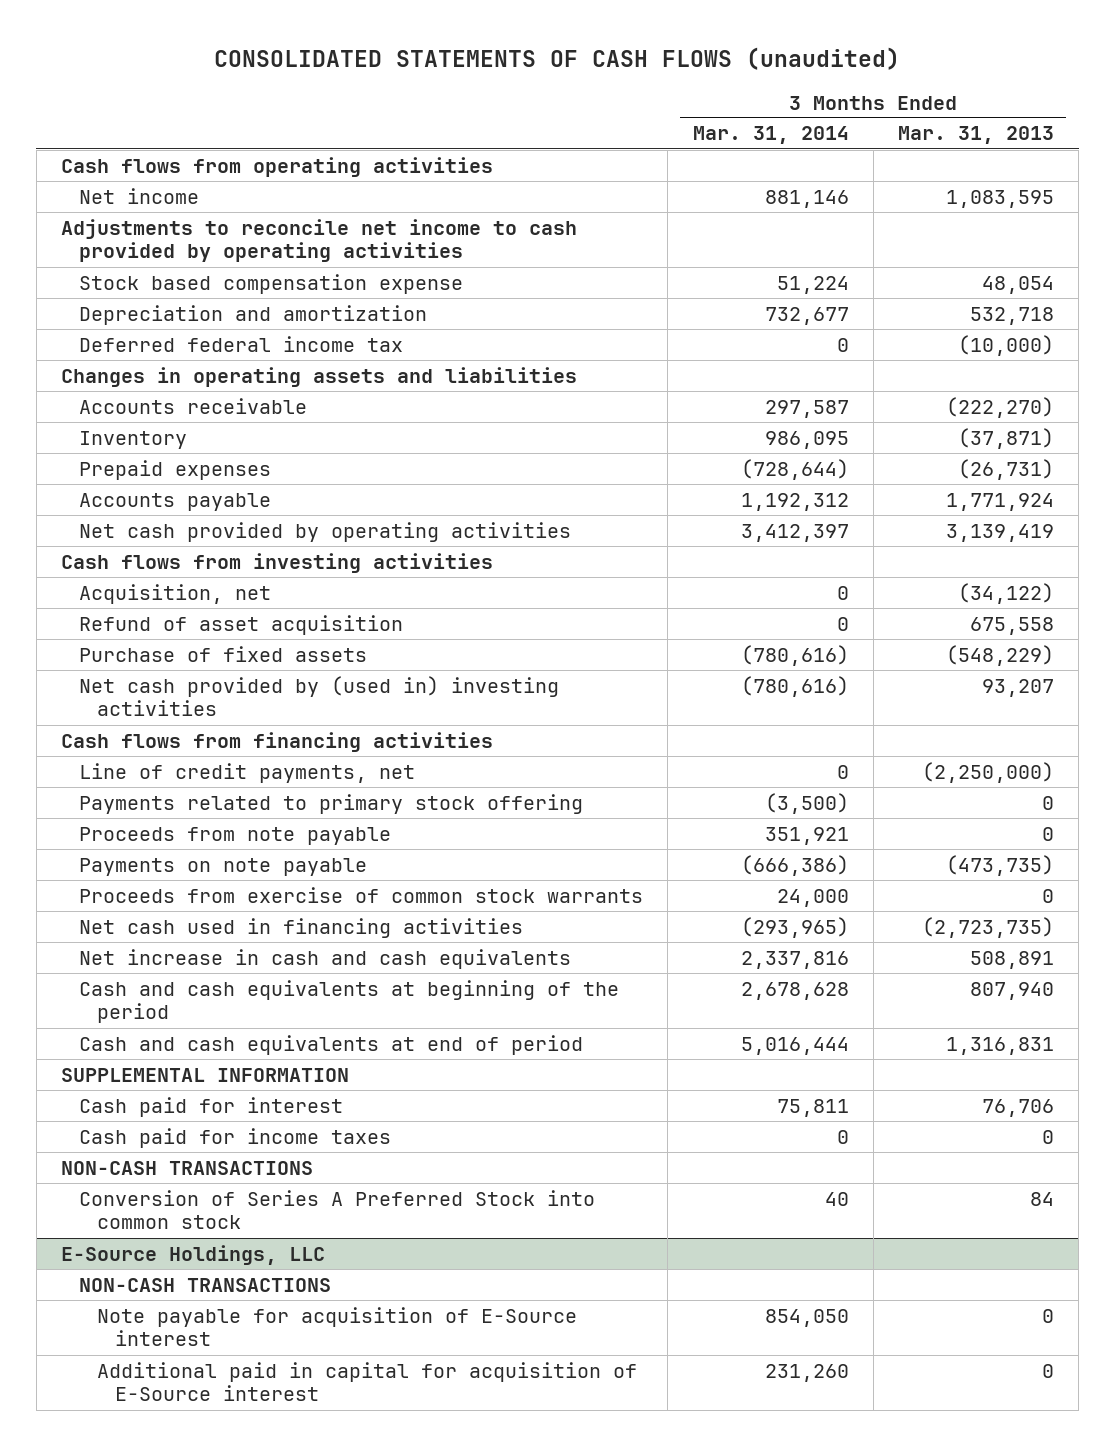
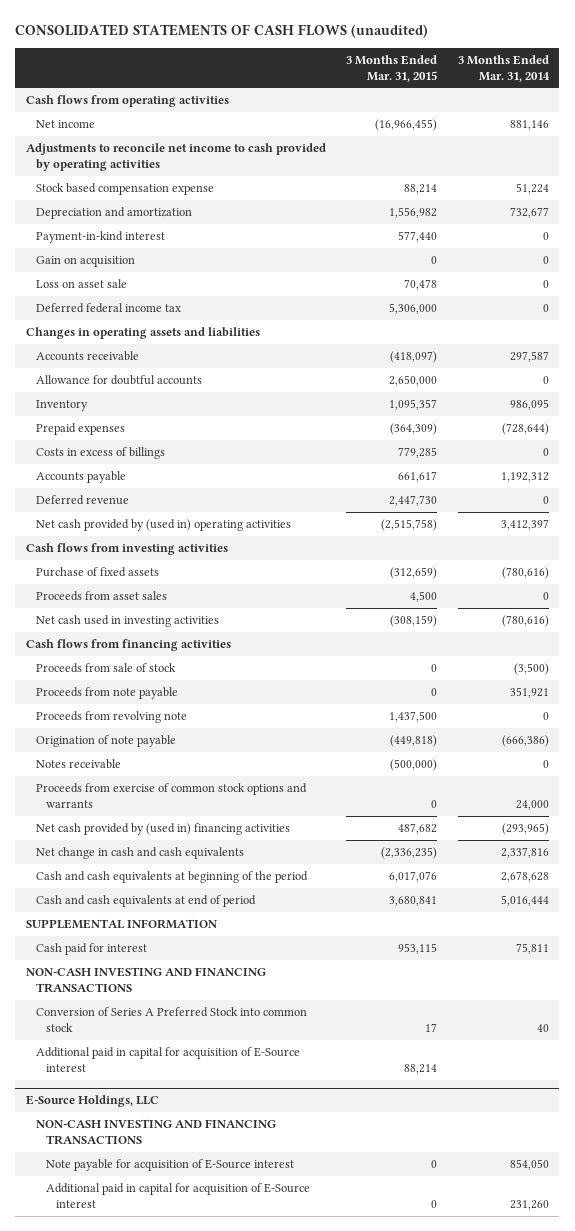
- | 3 Months Ended Mar. 31, 2014 | 3 Months Ended Mar. 31, 2013
+ | 3 Months Ended Mar. 31, 2015 | 3 Months Ended Mar. 31, 2014
+ Payment-in-kind interest | 577,440 | 0
+ Gain on acquisition | 0 | 0
+ Loss on asset sale | 70,478 | 0
+ Allowance for doubtful accounts | 2,650,000 | 0
+ Costs in excess of billings | 779,285 | 0
- Net cash provided by operating activities | 3,412,397 | 3,139,419
+ Deferred revenue | 2,447,730 | 0
+ Net cash provided by (used in) operating activities | (2,515,758) | 3,412,397
- Acquisition, net | 0 | (34,122)
- Refund of asset acquisition | 0 | 675,558
- Net cash provided by (used in) investing activities | (780,616) | 93,207
+ Proceeds from asset sales | 4,500 | 0
+ Net cash used in investing activities | (308,159) | (780,616)
- Line of credit payments, net | 0 | (2,250,000)
- Payments related to primary stock offering | (3,500) | 0
+ Proceeds from sale of stock | 0 | (3,500)
- Payments on note payable | (666,386) | (473,735)
- Proceeds from exercise of common stock warrants | 24,000 | 0
- Net cash used in financing activities | (293,965) | (2,723,735)
- Net increase in cash and cash equivalents | 2,337,816 | 508,891
+ Proceeds from revolving note | 1,437,500 | 0
+ Origination of note payable | (449,818) | (666,386)
+ Notes receivable | (500,000) | 0
+ Proceeds from exercise of common stock options and warrants | 0 | 24,000
+ Net cash provided by (used in) financing activities | 487,682 | (293,965)
+ Net change in cash and cash equivalents | (2,336,235) | 2,337,816
- Cash paid for income taxes | 0 | 0
- NON-CASH TRANSACTIONS
+ NON-CASH INVESTING AND FINANCING TRANSACTIONS
+ Additional paid in capital for acquisition of E-Source interest | 88,214 |
@ E-Source Holdings, LLC
- NON-CASH TRANSACTIONS
+ NON-CASH INVESTING AND FINANCING TRANSACTIONS

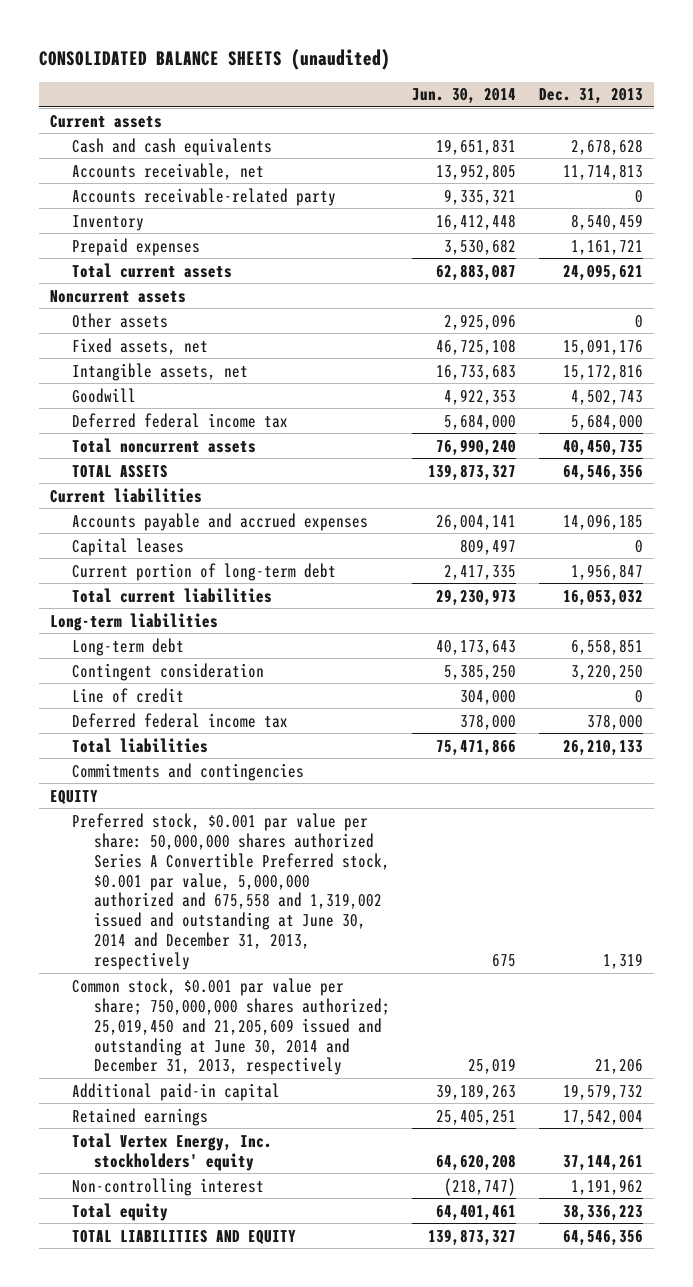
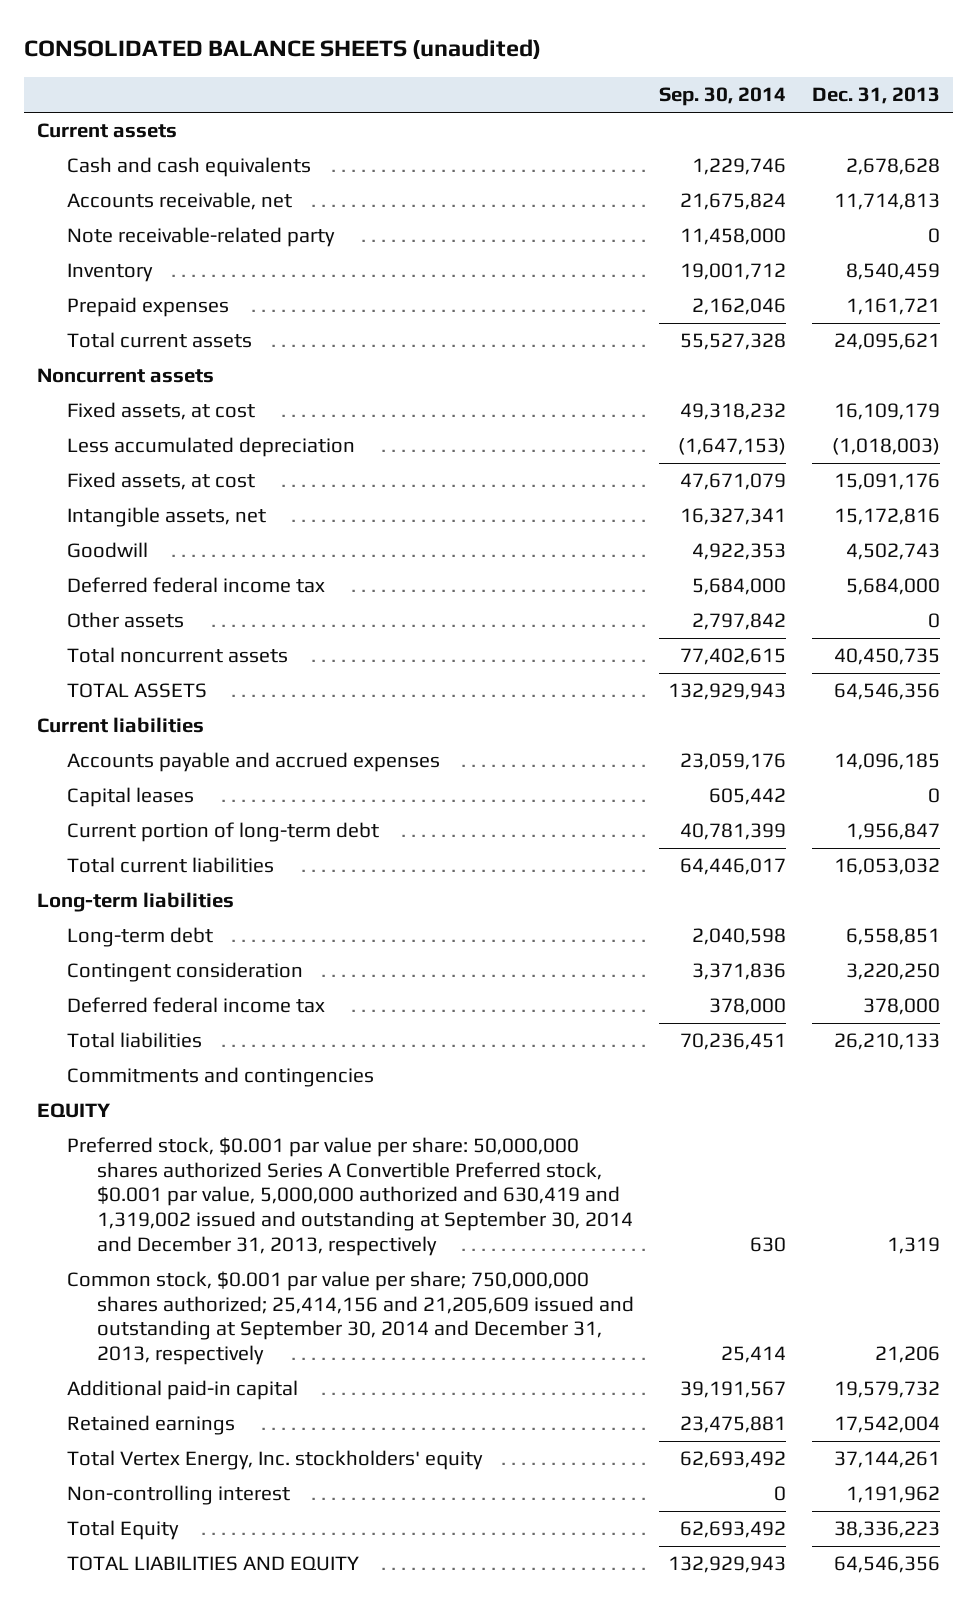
- | Jun. 30, 2014 | Dec. 31, 2013
+ | Sep. 30, 2014 | Dec. 31, 2013
- Accounts receivable-related party | 9,335,321 | 0
+ Note receivable-related party | 11,458,000 | 0
- Fixed assets, net | 46,725,108 | 15,091,176
+ Fixed assets, at cost | 49,318,232 | 16,109,179
+ Less accumulated depreciation | (1,647,153) | (1,018,003)
+ Fixed assets, at cost | 47,671,079 | 15,091,176
moved down: Other assets | 2,797,842 | 0
- Line of credit | 304,000 | 0
- Preferred stock, $0.001 par value per share: 50,000,000 shares authorized Series A Convertible Preferred stock, $0.001 par value, 5,000,000 authorized and 675,558 and 1,319,002 issued and outstanding at June 30, 2014 and December 31, 2013, respectively | 675 | 1,319
- Common stock, $0.001 par value per share; 750,000,000 shares authorized; 25,019,450 and 21,205,609 issued and outstanding at June 30, 2014 and December 31, 2013, respectively | 25,019 | 21,206
+ Preferred stock, $0.001 par value per share: 50,000,000 shares authorized Series A Convertible Preferred stock, $0.001 par value, 5,000,000 authorized and 630,419 and 1,319,002 issued and outstanding at September 30, 2014 and December 31, 2013, respectively | 630 | 1,319
+ Common stock, $0.001 par value per share; 750,000,000 shares authorized; 25,414,156 and 21,205,609 issued and outstanding at September 30, 2014 and December 31, 2013, respectively | 25,414 | 21,206
- Total equity | 64,401,461 | 38,336,223
+ Total Equity | 62,693,492 | 38,336,223

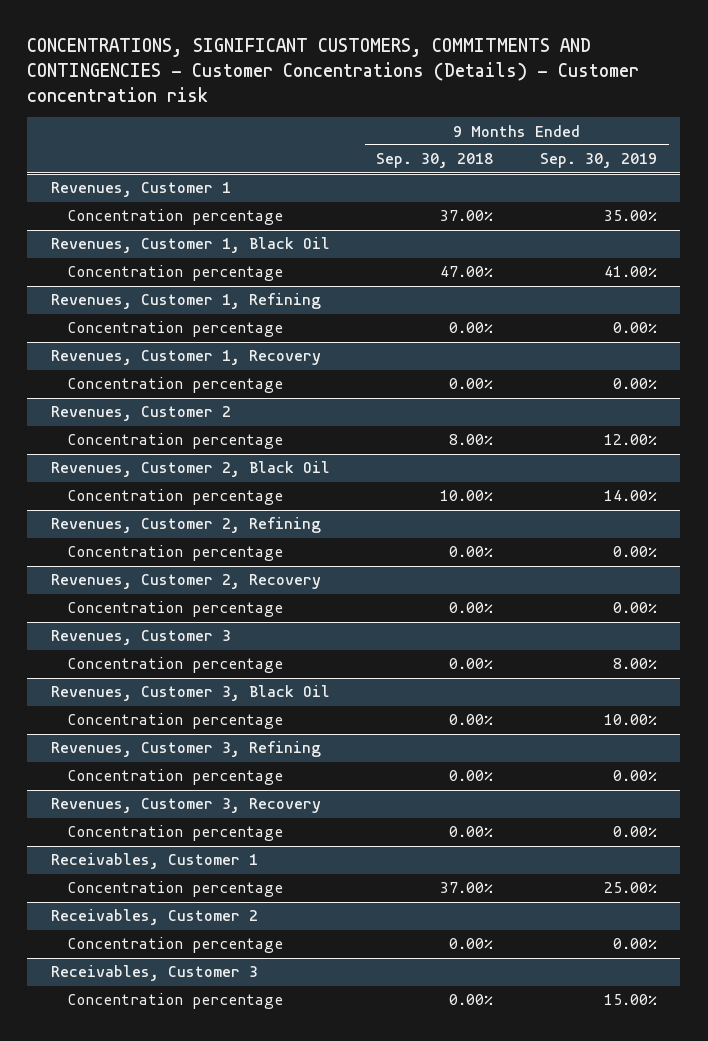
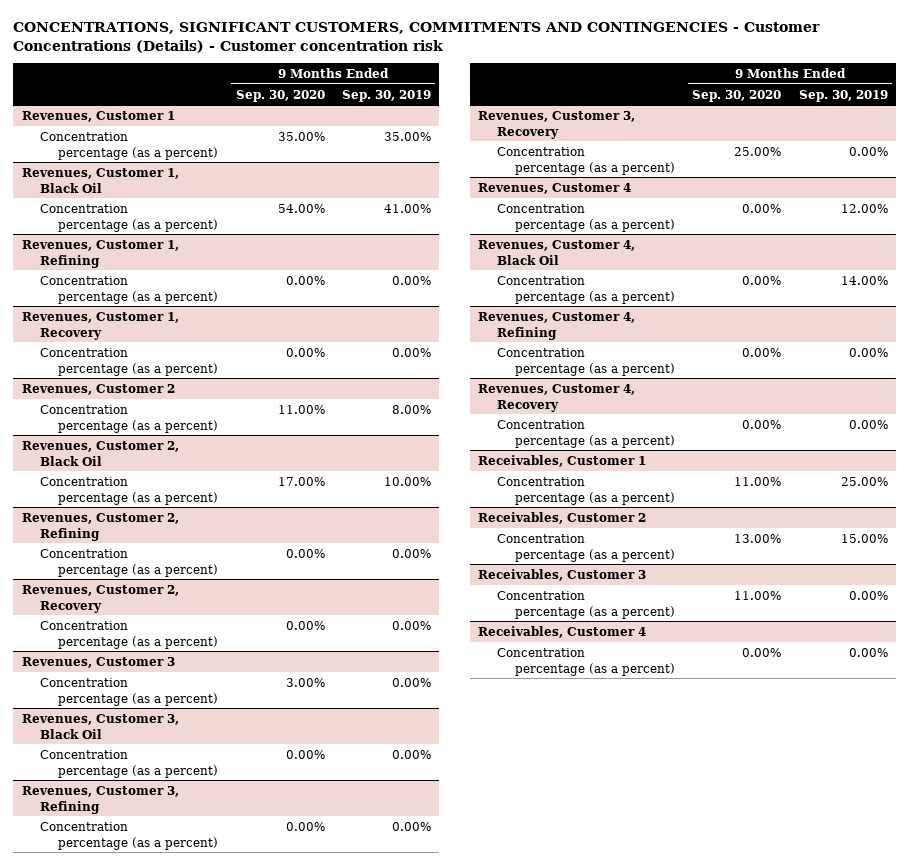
- | 9 Months Ended Sep. 30, 2018 | 9 Months Ended Sep. 30, 2019
+ | 9 Months Ended Sep. 30, 2020 | 9 Months Ended Sep. 30, 2019
@ Revenues, Customer 1
- Concentration percentage | 37.00% | 35.00%
+ Concentration percentage (as a percent) | 35.00% | 35.00%
@ Revenues, Customer 1, Black Oil
- Concentration percentage | 47.00% | 41.00%
+ Concentration percentage (as a percent) | 54.00% | 41.00%
@ Revenues, Customer 1, Refining
- Concentration percentage | 0.00% | 0.00%
+ Concentration percentage (as a percent) | 0.00% | 0.00%
@ Revenues, Customer 1, Recovery
- Concentration percentage | 0.00% | 0.00%
+ Concentration percentage (as a percent) | 0.00% | 0.00%
@ Revenues, Customer 2
- Concentration percentage | 8.00% | 12.00%
+ Concentration percentage (as a percent) | 11.00% | 8.00%
@ Revenues, Customer 2, Black Oil
- Concentration percentage | 10.00% | 14.00%
+ Concentration percentage (as a percent) | 17.00% | 10.00%
@ Revenues, Customer 2, Refining
- Concentration percentage | 0.00% | 0.00%
+ Concentration percentage (as a percent) | 0.00% | 0.00%
@ Revenues, Customer 2, Recovery
- Concentration percentage | 0.00% | 0.00%
+ Concentration percentage (as a percent) | 0.00% | 0.00%
@ Revenues, Customer 3
- Concentration percentage | 0.00% | 8.00%
+ Concentration percentage (as a percent) | 3.00% | 0.00%
@ Revenues, Customer 3, Black Oil
- Concentration percentage | 0.00% | 10.00%
+ Concentration percentage (as a percent) | 0.00% | 0.00%
@ Revenues, Customer 3, Refining
- Concentration percentage | 0.00% | 0.00%
+ Concentration percentage (as a percent) | 0.00% | 0.00%
@ Revenues, Customer 3, Recovery
- Concentration percentage | 0.00% | 0.00%
+ Concentration percentage (as a percent) | 25.00% | 0.00%
+ Revenues, Customer 4
+ Concentration percentage (as a percent) | 0.00% | 12.00%
+ Revenues, Customer 4, Black Oil
+ Concentration percentage (as a percent) | 0.00% | 14.00%
+ Revenues, Customer 4, Refining
+ Concentration percentage (as a percent) | 0.00% | 0.00%
+ Revenues, Customer 4, Recovery
+ Concentration percentage (as a percent) | 0.00% | 0.00%
@ Receivables, Customer 1
- Concentration percentage | 37.00% | 25.00%
+ Concentration percentage (as a percent) | 11.00% | 25.00%
@ Receivables, Customer 2
- Concentration percentage | 0.00% | 0.00%
+ Concentration percentage (as a percent) | 13.00% | 15.00%
@ Receivables, Customer 3
- Concentration percentage | 0.00% | 15.00%
+ Concentration percentage (as a percent) | 11.00% | 0.00%
+ Receivables, Customer 4
+ Concentration percentage (as a percent) | 0.00% | 0.00%

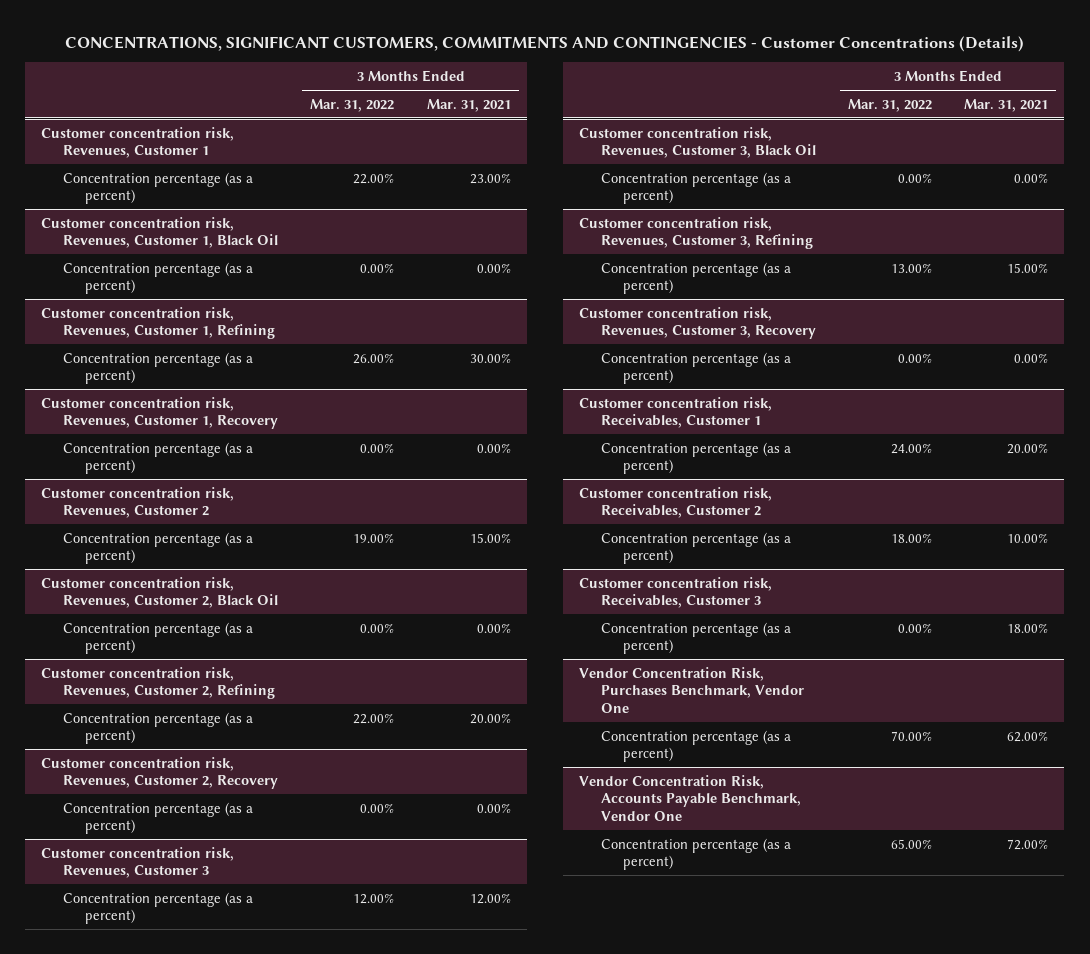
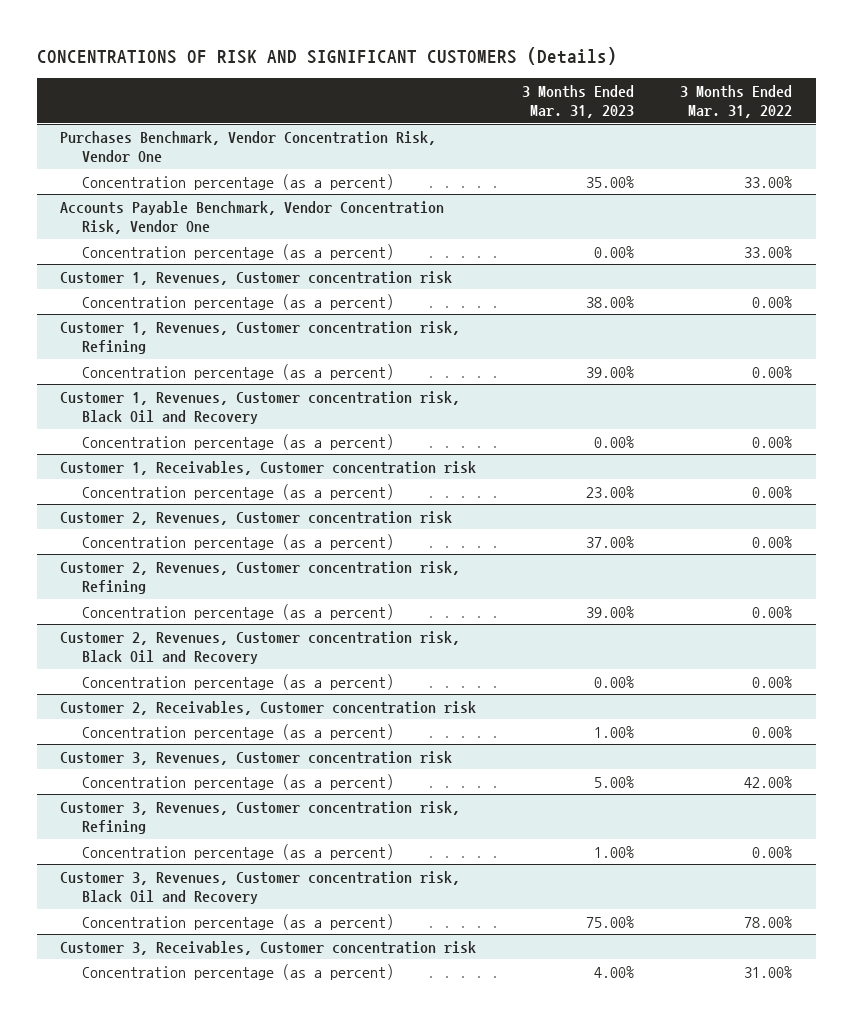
- CONCENTRATIONS, SIGNIFICANT CUSTOMERS, COMMITMENTS AND CONTINGENCIES - Customer Concentrations (Details)
+ CONCENTRATIONS OF RISK AND SIGNIFICANT CUSTOMERS (Details)
- | 3 Months Ended Mar. 31, 2022 | 3 Months Ended Mar. 31, 2021
+ | 3 Months Ended Mar. 31, 2023 | 3 Months Ended Mar. 31, 2022
- Customer concentration risk, Revenues, Customer 1
- Concentration percentage (as a percent) | 22.00% | 23.00%
- Customer concentration risk, Revenues, Customer 1, Black Oil
+ Purchases Benchmark, Vendor Concentration Risk, Vendor One
+ Concentration percentage (as a percent) | 35.00% | 33.00%
+ Accounts Payable Benchmark, Vendor Concentration Risk, Vendor One
+ Concentration percentage (as a percent) | 0.00% | 33.00%
+ Customer 1, Revenues, Customer concentration risk
- Customer concentration risk, Revenues, Customer 1, Refining
- Concentration percentage (as a percent) | 26.00% | 30.00%
- Customer concentration risk, Revenues, Customer 1, Recovery
+ Customer 1, Revenues, Customer concentration risk, Refining
- Customer concentration risk, Revenues, Customer 2
- Concentration percentage (as a percent) | 19.00% | 15.00%
- Customer concentration risk, Revenues, Customer 2, Black Oil
+ Customer 1, Revenues, Customer concentration risk, Black Oil and Recovery
- Customer concentration risk, Revenues, Customer 2, Refining
- Concentration percentage (as a percent) | 22.00% | 20.00%
- Customer concentration risk, Revenues, Customer 2, Recovery
+ Customer 1, Receivables, Customer concentration risk
- Customer concentration risk, Revenues, Customer 3
- Concentration percentage (as a percent) | 12.00% | 12.00%
- Customer concentration risk, Revenues, Customer 3, Black Oil
+ Customer 2, Revenues, Customer concentration risk
- Customer concentration risk, Revenues, Customer 3, Refining
- Concentration percentage (as a percent) | 13.00% | 15.00%
- Customer concentration risk, Revenues, Customer 3, Recovery
+ Customer 2, Revenues, Customer concentration risk, Refining
- Customer concentration risk, Receivables, Customer 1
- Concentration percentage (as a percent) | 24.00% | 20.00%
- Customer concentration risk, Receivables, Customer 2
- Concentration percentage (as a percent) | 18.00% | 10.00%
- Customer concentration risk, Receivables, Customer 3
+ Customer 2, Revenues, Customer concentration risk, Black Oil and Recovery
- Vendor Concentration Risk, Purchases Benchmark, Vendor One
- Concentration percentage (as a percent) | 70.00% | 62.00%
- Vendor Concentration Risk, Accounts Payable Benchmark, Vendor One
- Concentration percentage (as a percent) | 65.00% | 72.00%
+ Customer 2, Receivables, Customer concentration risk
+ Concentration percentage (as a percent) | 1.00% | 0.00%
+ Customer 3, Revenues, Customer concentration risk
+ Concentration percentage (as a percent) | 5.00% | 42.00%
+ Customer 3, Revenues, Customer concentration risk, Refining
+ Concentration percentage (as a percent) | 1.00% | 0.00%
+ Customer 3, Revenues, Customer concentration risk, Black Oil and Recovery
+ Concentration percentage (as a percent) | 75.00% | 78.00%
+ Customer 3, Receivables, Customer concentration risk
+ Concentration percentage (as a percent) | 4.00% | 31.00%

